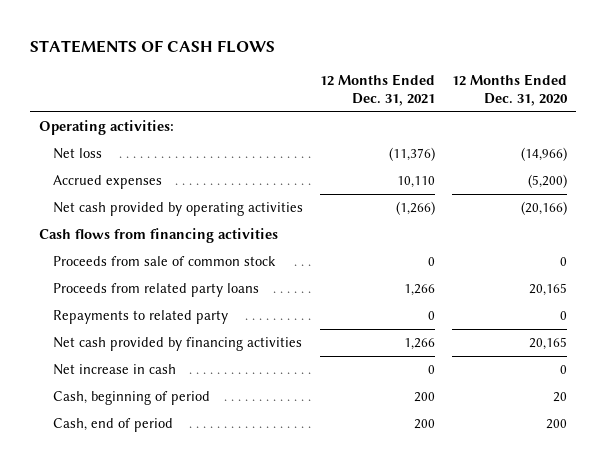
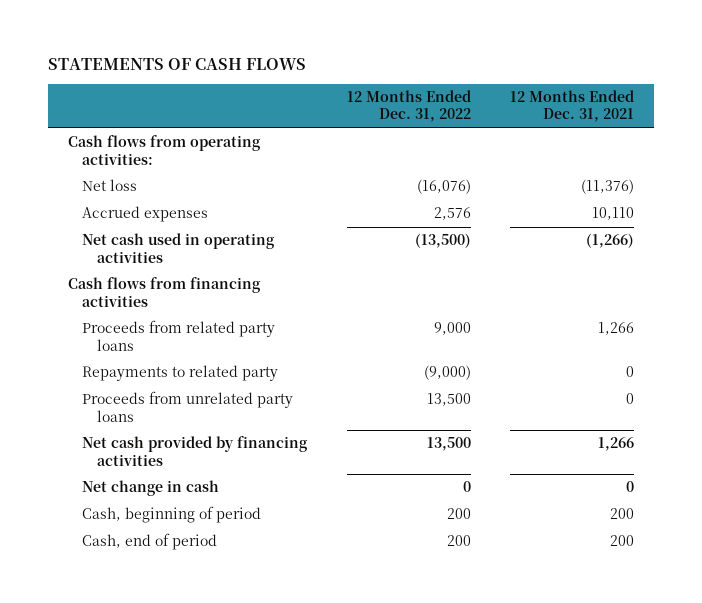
- | 12 Months Ended Dec. 31, 2021 | 12 Months Ended Dec. 31, 2020
+ | 12 Months Ended Dec. 31, 2022 | 12 Months Ended Dec. 31, 2021
- Operating activities:
+ Cash flows from operating activities:
- Net cash provided by operating activities | (1,266) | (20,166)
+ Net cash used in operating activities | (13,500) | (1,266)
- Proceeds from sale of common stock | 0 | 0
+ Proceeds from unrelated party loans | 13,500 | 0
- Net increase in cash | 0 | 0
+ Net change in cash | 0 | 0

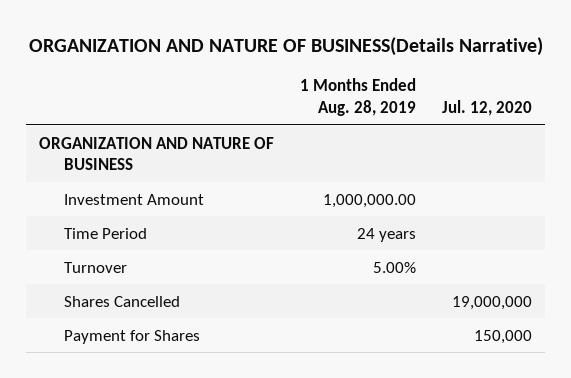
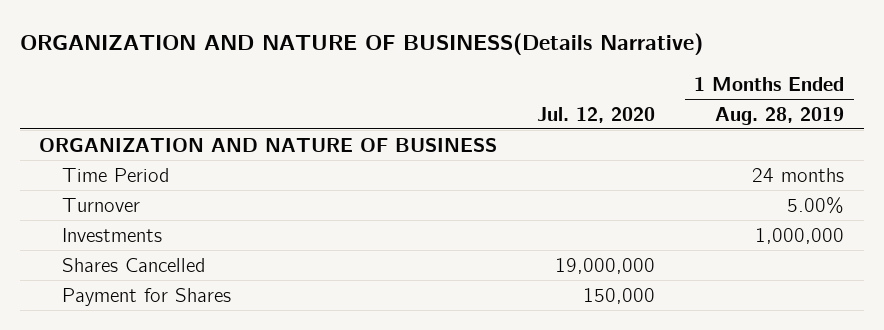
- | 1 Months Ended Aug. 28, 2019 | Jul. 12, 2020
+ | Jul. 12, 2020 | 1 Months Ended Aug. 28, 2019
- Investment Amount | 1,000,000.00 |
- Time Period | 24 years |
+ Time Period | | 24 months
+ Investments | | 1,000,000

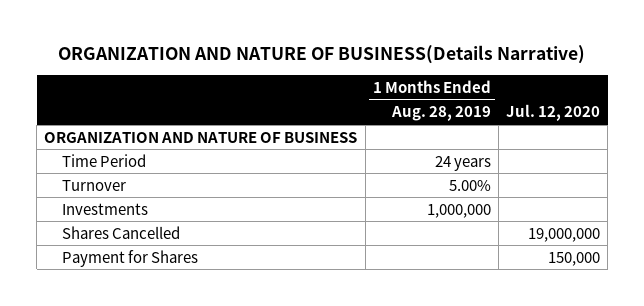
- | Jul. 12, 2020 | 1 Months Ended Aug. 28, 2019
+ | 1 Months Ended Aug. 28, 2019 | Jul. 12, 2020
- Time Period | | 24 months
+ Time Period | 24 years |

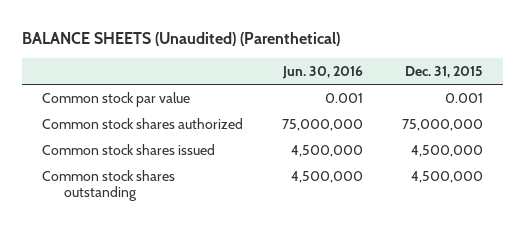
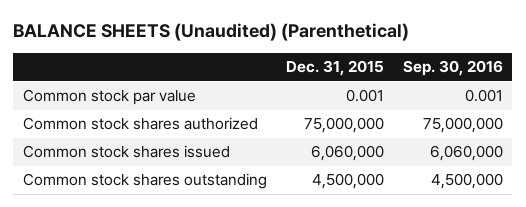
- | Jun. 30, 2016 | Dec. 31, 2015
+ | Dec. 31, 2015 | Sep. 30, 2016
- Common stock shares issued | 4,500,000 | 4,500,000
+ Common stock shares issued | 6,060,000 | 6,060,000

